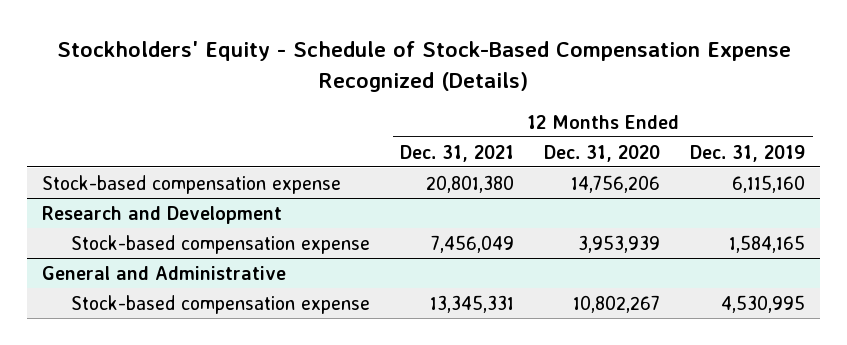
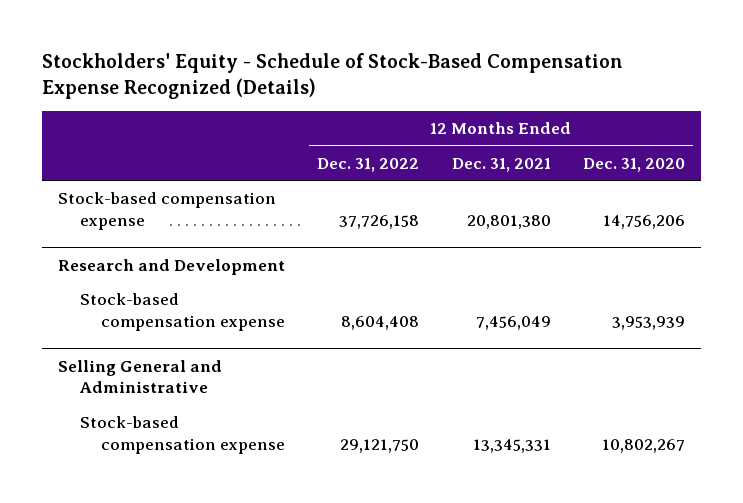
- | 12 Months Ended Dec. 31, 2021 | 12 Months Ended Dec. 31, 2020 | 12 Months Ended Dec. 31, 2019
+ | 12 Months Ended Dec. 31, 2022 | 12 Months Ended Dec. 31, 2021 | 12 Months Ended Dec. 31, 2020
- General and Administrative
+ Selling General and Administrative

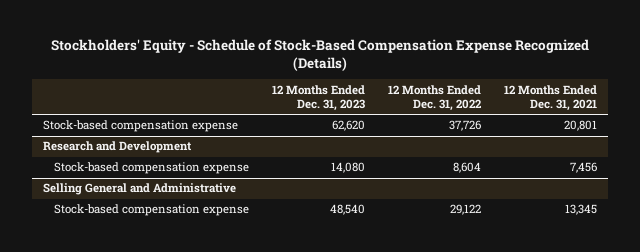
- | 12 Months Ended Dec. 31, 2022 | 12 Months Ended Dec. 31, 2021 | 12 Months Ended Dec. 31, 2020
+ | 12 Months Ended Dec. 31, 2023 | 12 Months Ended Dec. 31, 2022 | 12 Months Ended Dec. 31, 2021
- Stock-based compensation expense | 37,726,158 | 20,801,380 | 14,756,206
+ Stock-based compensation expense | 62,620 | 37,726 | 20,801
@ Research and Development
- Stock-based compensation expense | 8,604,408 | 7,456,049 | 3,953,939
+ Stock-based compensation expense | 14,080 | 8,604 | 7,456
@ Selling General and Administrative
- Stock-based compensation expense | 29,121,750 | 13,345,331 | 10,802,267
+ Stock-based compensation expense | 48,540 | 29,122 | 13,345

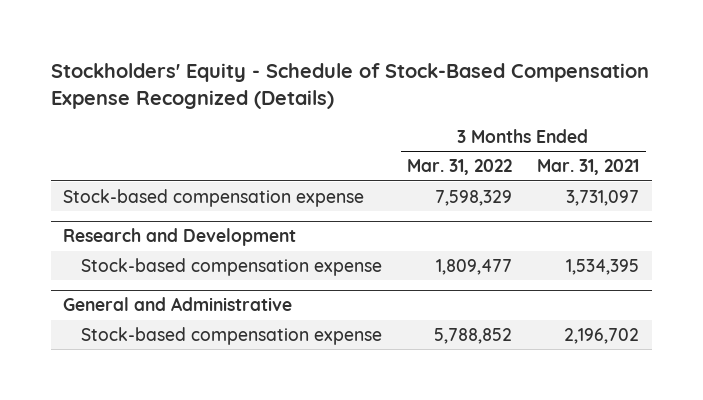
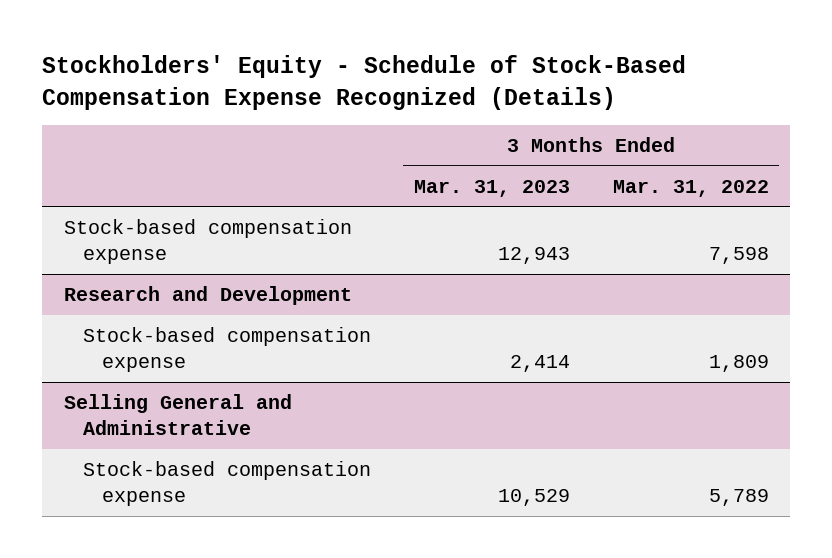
- | 3 Months Ended Mar. 31, 2022 | 3 Months Ended Mar. 31, 2021
+ | 3 Months Ended Mar. 31, 2023 | 3 Months Ended Mar. 31, 2022
- Stock-based compensation expense | 7,598,329 | 3,731,097
+ Stock-based compensation expense | 12,943 | 7,598
@ Research and Development
- Stock-based compensation expense | 1,809,477 | 1,534,395
- General and Administrative
- Stock-based compensation expense | 5,788,852 | 2,196,702
@ Research and Development
+ Stock-based compensation expense | 2,414 | 1,809
+ Selling General and Administrative
+ Stock-based compensation expense | 10,529 | 5,789

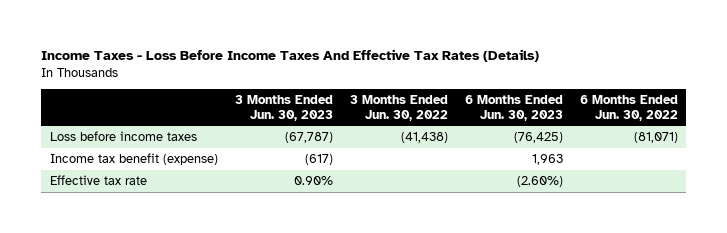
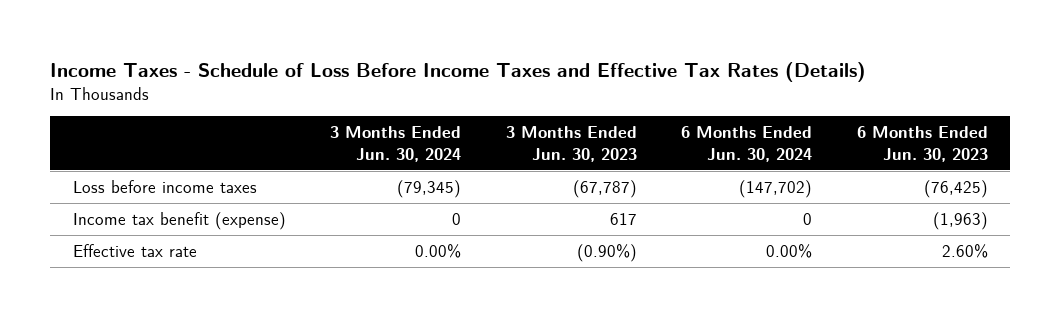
- Income Taxes - Loss Before Income Taxes And Effective Tax Rates (Details)
+ Income Taxes - Schedule of Loss Before Income Taxes and Effective Tax Rates (Details)
- | 3 Months Ended Jun. 30, 2023 | 3 Months Ended Jun. 30, 2022 | 6 Months Ended Jun. 30, 2023 | 6 Months Ended Jun. 30, 2022
+ | 3 Months Ended Jun. 30, 2024 | 3 Months Ended Jun. 30, 2023 | 6 Months Ended Jun. 30, 2024 | 6 Months Ended Jun. 30, 2023
- Income tax benefit (expense) | (617) | | 1,963 |
- Effective tax rate | 0.90% | | (2.60%) |
+ Income tax benefit (expense) | 0 | 617 | 0 | (1,963)
+ Effective tax rate | 0.00% | (0.90%) | 0.00% | 2.60%

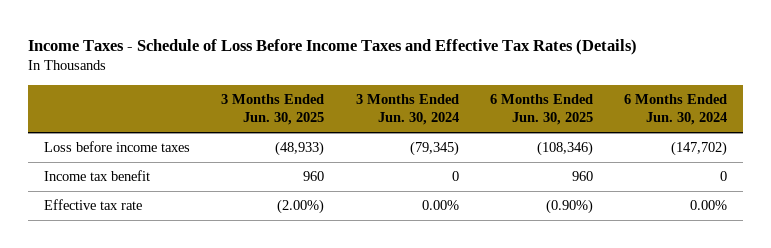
- | 3 Months Ended Jun. 30, 2024 | 3 Months Ended Jun. 30, 2023 | 6 Months Ended Jun. 30, 2024 | 6 Months Ended Jun. 30, 2023
+ | 3 Months Ended Jun. 30, 2025 | 3 Months Ended Jun. 30, 2024 | 6 Months Ended Jun. 30, 2025 | 6 Months Ended Jun. 30, 2024
- Income tax benefit (expense) | 0 | 617 | 0 | (1,963)
+ Income tax benefit | 960 | 0 | 960 | 0

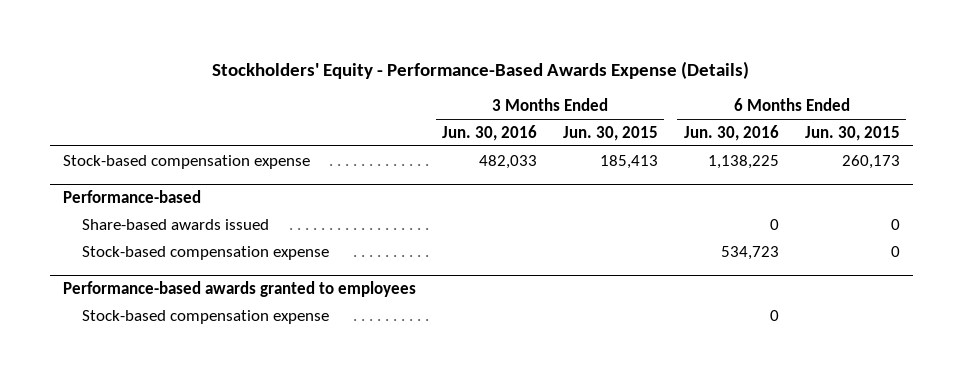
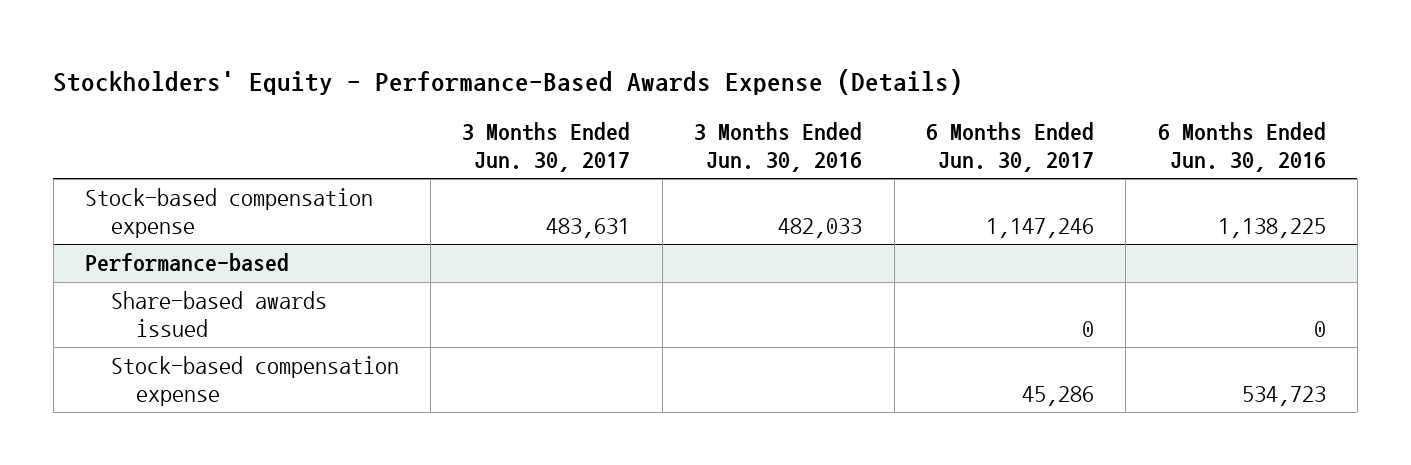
- | 3 Months Ended Jun. 30, 2016 | 3 Months Ended Jun. 30, 2015 | 6 Months Ended Jun. 30, 2016 | 6 Months Ended Jun. 30, 2015
+ | 3 Months Ended Jun. 30, 2017 | 3 Months Ended Jun. 30, 2016 | 6 Months Ended Jun. 30, 2017 | 6 Months Ended Jun. 30, 2016
- Performance-based awards granted to employees
- Stock-based compensation expense | | | 0 |

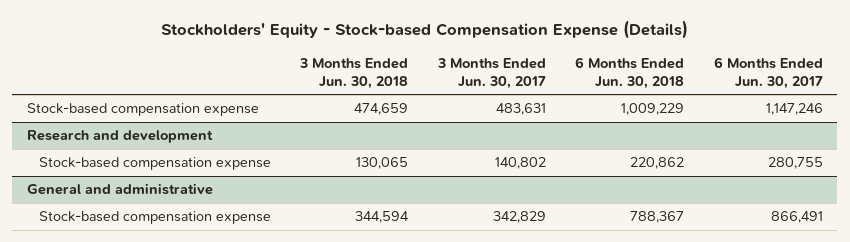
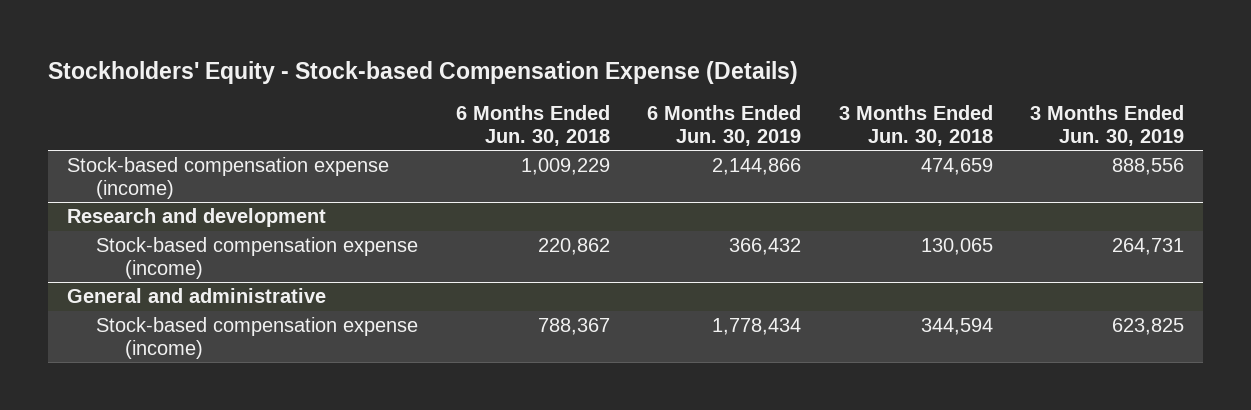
- | 3 Months Ended Jun. 30, 2018 | 3 Months Ended Jun. 30, 2017 | 6 Months Ended Jun. 30, 2018 | 6 Months Ended Jun. 30, 2017
+ | 6 Months Ended Jun. 30, 2018 | 6 Months Ended Jun. 30, 2019 | 3 Months Ended Jun. 30, 2018 | 3 Months Ended Jun. 30, 2019
- Stock-based compensation expense | 474,659 | 483,631 | 1,009,229 | 1,147,246
+ Stock-based compensation expense (income) | 1,009,229 | 2,144,866 | 474,659 | 888,556
@ Research and development
- Stock-based compensation expense | 130,065 | 140,802 | 220,862 | 280,755
+ Stock-based compensation expense (income) | 220,862 | 366,432 | 130,065 | 264,731
@ General and administrative
- Stock-based compensation expense | 344,594 | 342,829 | 788,367 | 866,491
+ Stock-based compensation expense (income) | 788,367 | 1,778,434 | 344,594 | 623,825

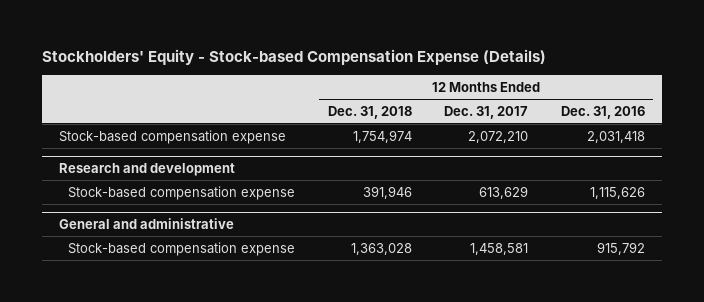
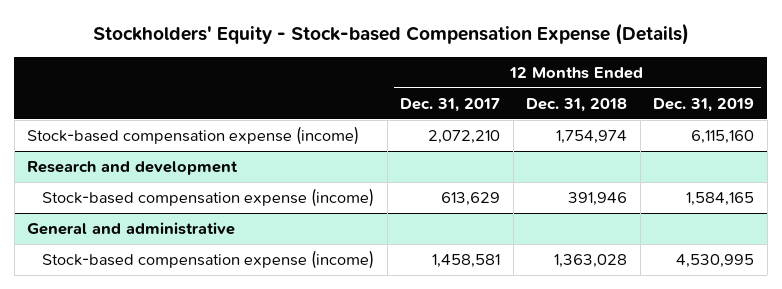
- | 12 Months Ended Dec. 31, 2018 | 12 Months Ended Dec. 31, 2017 | 12 Months Ended Dec. 31, 2016
+ | 12 Months Ended Dec. 31, 2017 | 12 Months Ended Dec. 31, 2018 | 12 Months Ended Dec. 31, 2019
- Stock-based compensation expense | 1,754,974 | 2,072,210 | 2,031,418
+ Stock-based compensation expense (income) | 2,072,210 | 1,754,974 | 6,115,160
@ Research and development
- Stock-based compensation expense | 391,946 | 613,629 | 1,115,626
+ Stock-based compensation expense (income) | 613,629 | 391,946 | 1,584,165
@ General and administrative
- Stock-based compensation expense | 1,363,028 | 1,458,581 | 915,792
+ Stock-based compensation expense (income) | 1,458,581 | 1,363,028 | 4,530,995

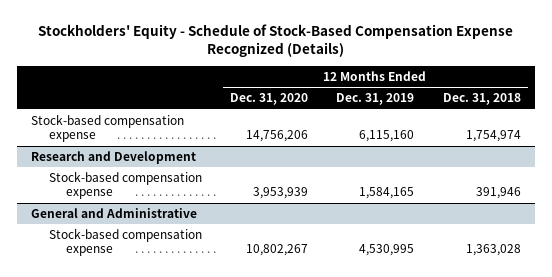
- Stockholders' Equity - Stock-based Compensation Expense (Details)
+ Stockholders' Equity - Schedule of Stock-Based Compensation Expense Recognized (Details)
- | 12 Months Ended Dec. 31, 2017 | 12 Months Ended Dec. 31, 2018 | 12 Months Ended Dec. 31, 2019
+ | 12 Months Ended Dec. 31, 2020 | 12 Months Ended Dec. 31, 2019 | 12 Months Ended Dec. 31, 2018
- Stock-based compensation expense (income) | 2,072,210 | 1,754,974 | 6,115,160
- Research and development
- Stock-based compensation expense (income) | 613,629 | 391,946 | 1,584,165
- General and administrative
- Stock-based compensation expense (income) | 1,458,581 | 1,363,028 | 4,530,995
+ Stock-based compensation expense | 14,756,206 | 6,115,160 | 1,754,974
+ Research and Development
+ Stock-based compensation expense | 3,953,939 | 1,584,165 | 391,946
+ General and Administrative
+ Stock-based compensation expense | 10,802,267 | 4,530,995 | 1,363,028

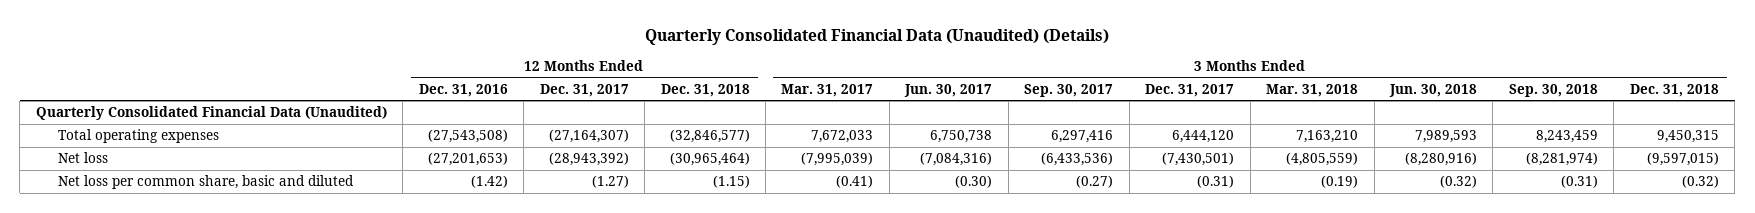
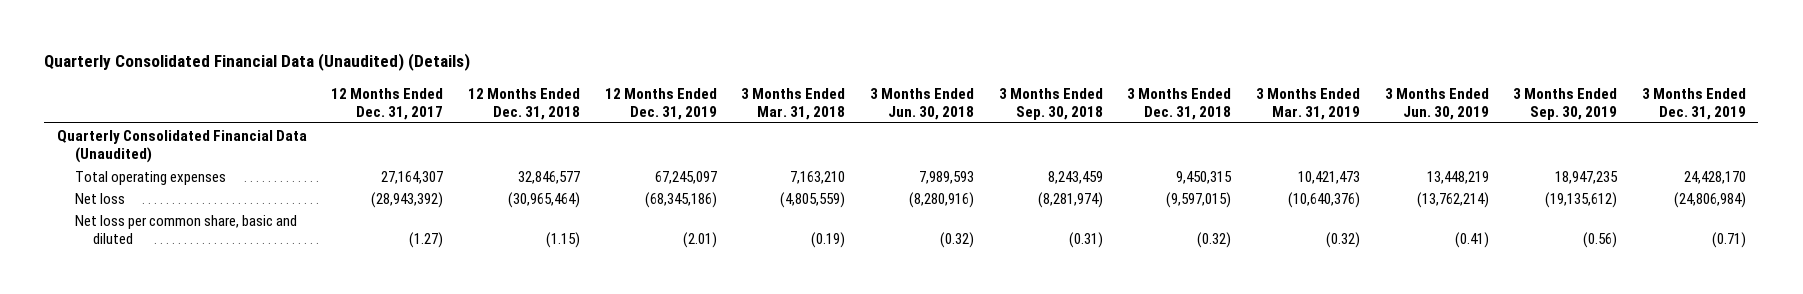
- | 12 Months Ended Dec. 31, 2016 | 12 Months Ended Dec. 31, 2017 | 12 Months Ended Dec. 31, 2018 | 3 Months Ended Mar. 31, 2017 | 3 Months Ended Jun. 30, 2017 | 3 Months Ended Sep. 30, 2017 | 3 Months Ended Dec. 31, 2017 | 3 Months Ended Mar. 31, 2018 | 3 Months Ended Jun. 30, 2018 | 3 Months Ended Sep. 30, 2018 | 3 Months Ended Dec. 31, 2018
+ | 12 Months Ended Dec. 31, 2017 | 12 Months Ended Dec. 31, 2018 | 12 Months Ended Dec. 31, 2019 | 3 Months Ended Mar. 31, 2018 | 3 Months Ended Jun. 30, 2018 | 3 Months Ended Sep. 30, 2018 | 3 Months Ended Dec. 31, 2018 | 3 Months Ended Mar. 31, 2019 | 3 Months Ended Jun. 30, 2019 | 3 Months Ended Sep. 30, 2019 | 3 Months Ended Dec. 31, 2019
- Total operating expenses | (27,543,508) | (27,164,307) | (32,846,577) | 7,672,033 | 6,750,738 | 6,297,416 | 6,444,120 | 7,163,210 | 7,989,593 | 8,243,459 | 9,450,315
+ Total operating expenses | 27,164,307 | 32,846,577 | 67,245,097 | 7,163,210 | 7,989,593 | 8,243,459 | 9,450,315 | 10,421,473 | 13,448,219 | 18,947,235 | 24,428,170

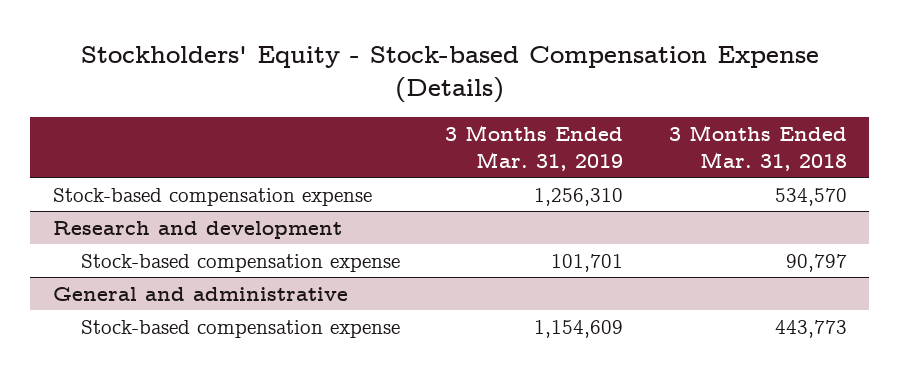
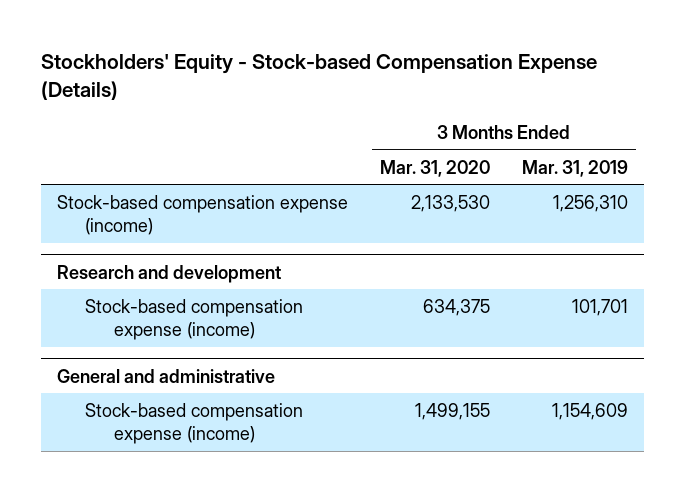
- | 3 Months Ended Mar. 31, 2019 | 3 Months Ended Mar. 31, 2018
+ | 3 Months Ended Mar. 31, 2020 | 3 Months Ended Mar. 31, 2019
- Stock-based compensation expense | 1,256,310 | 534,570
+ Stock-based compensation expense (income) | 2,133,530 | 1,256,310
@ Research and development
- Stock-based compensation expense | 101,701 | 90,797
+ Stock-based compensation expense (income) | 634,375 | 101,701
@ General and administrative
- Stock-based compensation expense | 1,154,609 | 443,773
+ Stock-based compensation expense (income) | 1,499,155 | 1,154,609

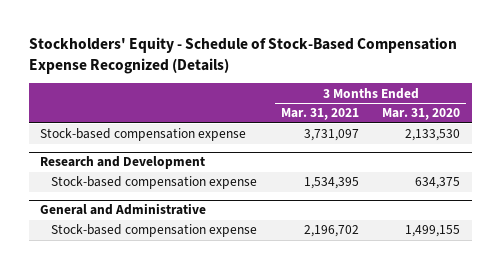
- Stockholders' Equity - Stock-based Compensation Expense (Details)
+ Stockholders' Equity - Schedule of Stock-Based Compensation Expense Recognized (Details)
- | 3 Months Ended Mar. 31, 2020 | 3 Months Ended Mar. 31, 2019
+ | 3 Months Ended Mar. 31, 2021 | 3 Months Ended Mar. 31, 2020
- Stock-based compensation expense (income) | 2,133,530 | 1,256,310
- Research and development
- Stock-based compensation expense (income) | 634,375 | 101,701
- General and administrative
- Stock-based compensation expense (income) | 1,499,155 | 1,154,609
+ Stock-based compensation expense | 3,731,097 | 2,133,530
+ Research and Development
+ Stock-based compensation expense | 1,534,395 | 634,375
+ General and Administrative
+ Stock-based compensation expense | 2,196,702 | 1,499,155

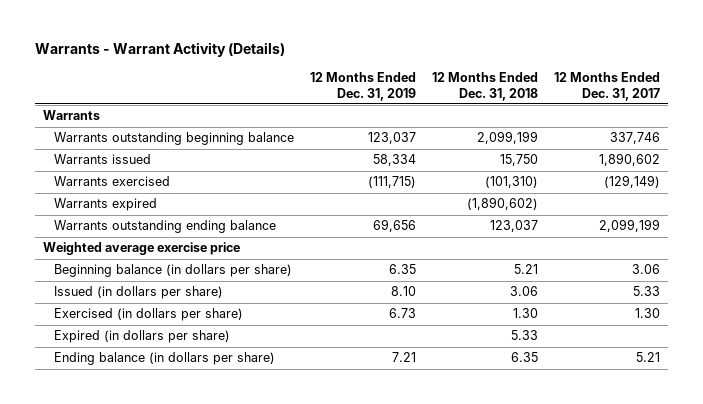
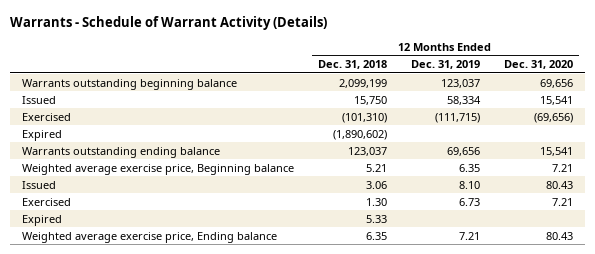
- Warrants - Warrant Activity (Details)
+ Warrants - Schedule of Warrant Activity (Details)
- | 12 Months Ended Dec. 31, 2019 | 12 Months Ended Dec. 31, 2018 | 12 Months Ended Dec. 31, 2017
+ | 12 Months Ended Dec. 31, 2018 | 12 Months Ended Dec. 31, 2019 | 12 Months Ended Dec. 31, 2020
- Warrants
- Warrants issued | 58,334 | 15,750 | 1,890,602
- Warrants exercised | (111,715) | (101,310) | (129,149)
- Warrants expired | | (1,890,602) |
+ Issued | 15,750 | 58,334 | 15,541
+ Exercised | (101,310) | (111,715) | (69,656)
+ Expired | (1,890,602) | |
- Weighted average exercise price
- Beginning balance (in dollars per share) | 6.35 | 5.21 | 3.06
- Issued (in dollars per share) | 8.10 | 3.06 | 5.33
- Exercised (in dollars per share) | 6.73 | 1.30 | 1.30
- Expired (in dollars per share) | | 5.33 |
- Ending balance (in dollars per share) | 7.21 | 6.35 | 5.21
+ Weighted average exercise price, Beginning balance | 5.21 | 6.35 | 7.21
+ Issued | 3.06 | 8.10 | 80.43
+ Exercised | 1.30 | 6.73 | 7.21
+ Expired | 5.33 | |
+ Weighted average exercise price, Ending balance | 6.35 | 7.21 | 80.43

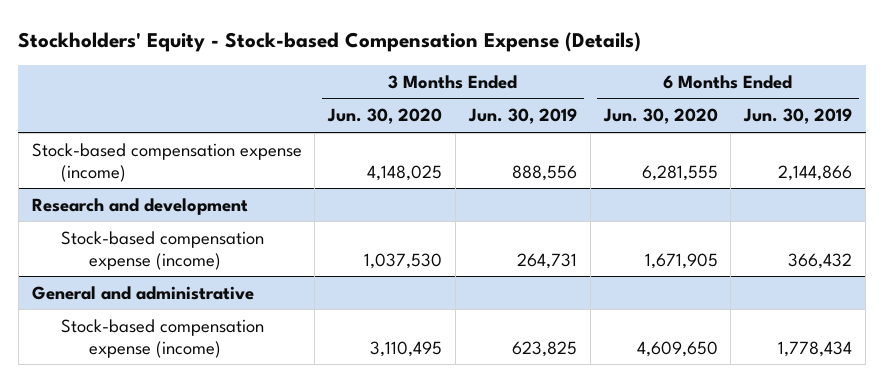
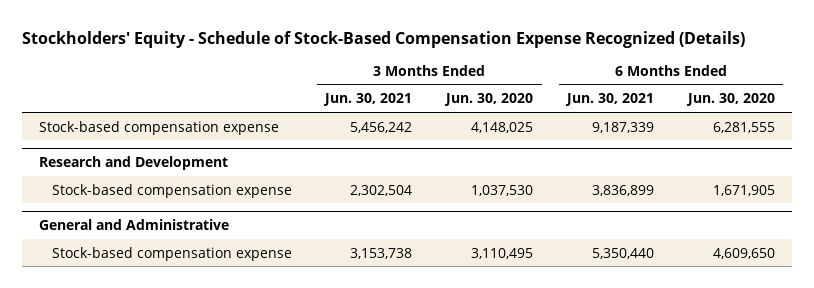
- Stockholders' Equity - Stock-based Compensation Expense (Details)
+ Stockholders' Equity - Schedule of Stock-Based Compensation Expense Recognized (Details)
- | 3 Months Ended Jun. 30, 2020 | 3 Months Ended Jun. 30, 2019 | 6 Months Ended Jun. 30, 2020 | 6 Months Ended Jun. 30, 2019
+ | 3 Months Ended Jun. 30, 2021 | 3 Months Ended Jun. 30, 2020 | 6 Months Ended Jun. 30, 2021 | 6 Months Ended Jun. 30, 2020
- Stock-based compensation expense (income) | 4,148,025 | 888,556 | 6,281,555 | 2,144,866
- Research and development
- Stock-based compensation expense (income) | 1,037,530 | 264,731 | 1,671,905 | 366,432
- General and administrative
- Stock-based compensation expense (income) | 3,110,495 | 623,825 | 4,609,650 | 1,778,434
+ Stock-based compensation expense | 5,456,242 | 4,148,025 | 9,187,339 | 6,281,555
+ Research and Development
+ Stock-based compensation expense | 2,302,504 | 1,037,530 | 3,836,899 | 1,671,905
+ General and Administrative
+ Stock-based compensation expense | 3,153,738 | 3,110,495 | 5,350,440 | 4,609,650

